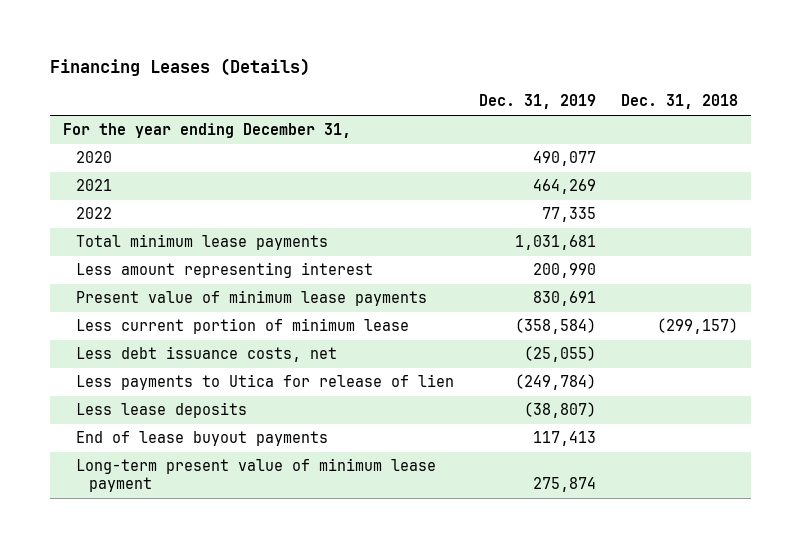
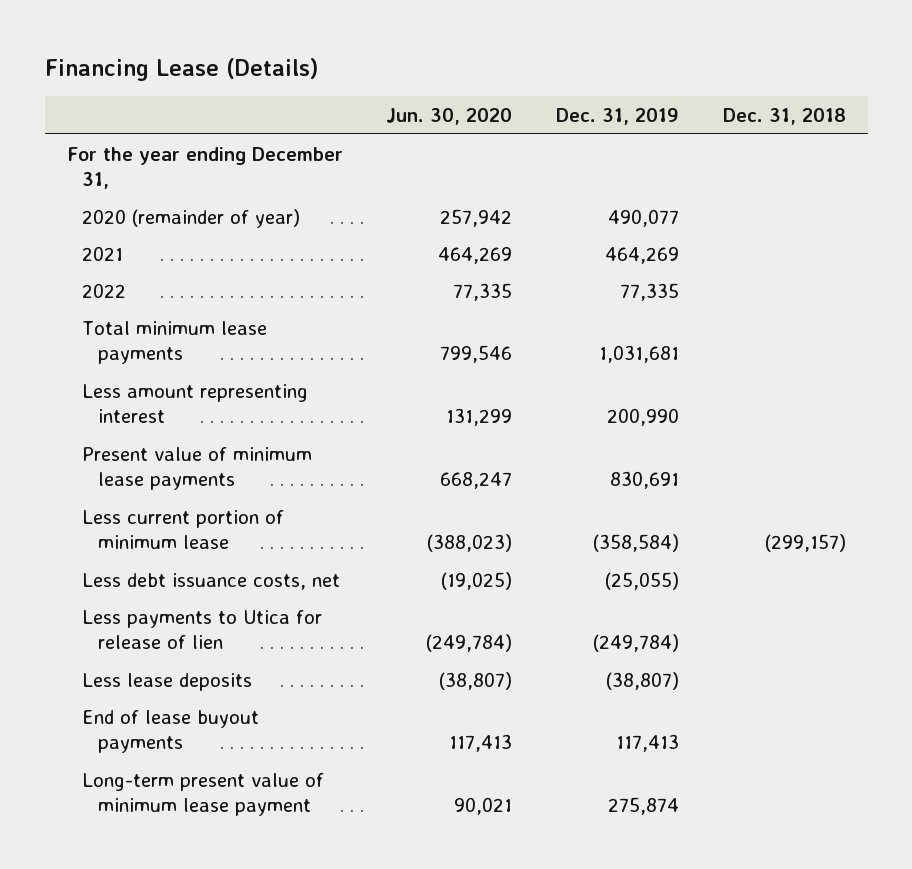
- Financing Leases (Details)
+ Financing Lease (Details)
- | Dec. 31, 2019 | Dec. 31, 2018
+ | Jun. 30, 2020 | Dec. 31, 2019 | Dec. 31, 2018
- 2020 | 490,077 |
+ 2020 (remainder of year) | 257,942 | 490,077 |

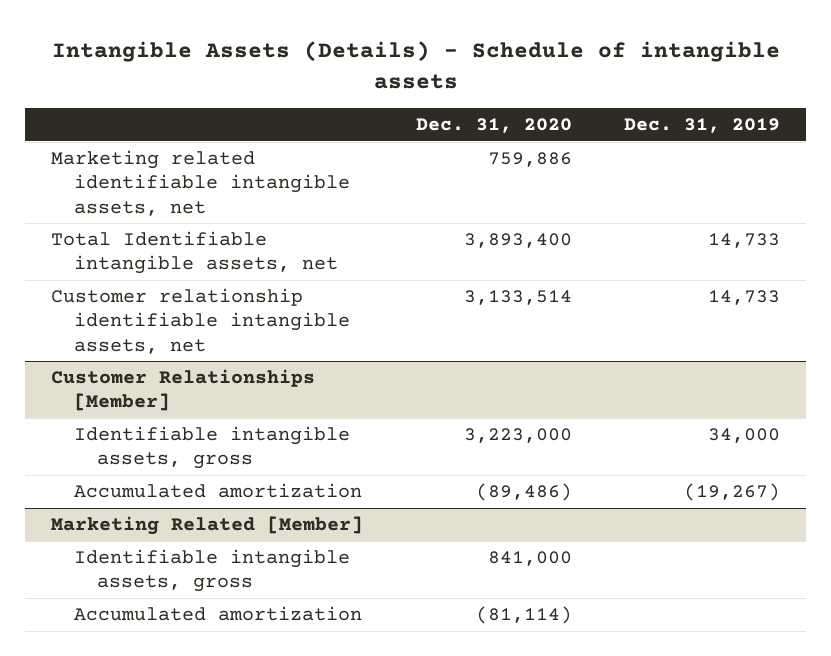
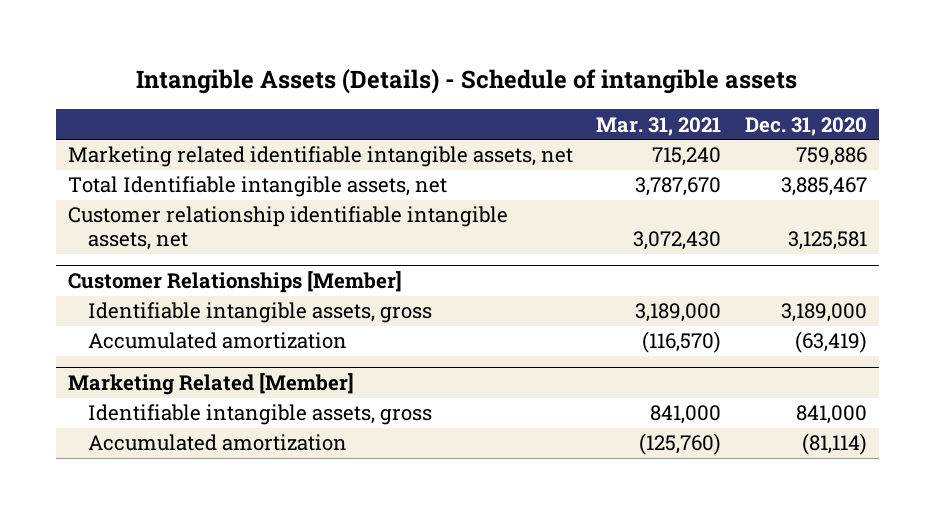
- | Dec. 31, 2020 | Dec. 31, 2019
+ | Mar. 31, 2021 | Dec. 31, 2020
- Total Identifiable intangible assets, net | 3,893,400 | 14,733
- Customer relationship identifiable intangible assets, net | 3,133,514 | 14,733
+ Total Identifiable intangible assets, net | 3,787,670 | 3,885,467
+ Customer relationship identifiable intangible assets, net | 3,072,430 | 3,125,581
@ Customer Relationships [Member]
- Identifiable intangible assets, gross | 3,223,000 | 34,000
- Accumulated amortization | (89,486) | (19,267)
+ Identifiable intangible assets, gross | 3,189,000 | 3,189,000
+ Accumulated amortization | (116,570) | (63,419)

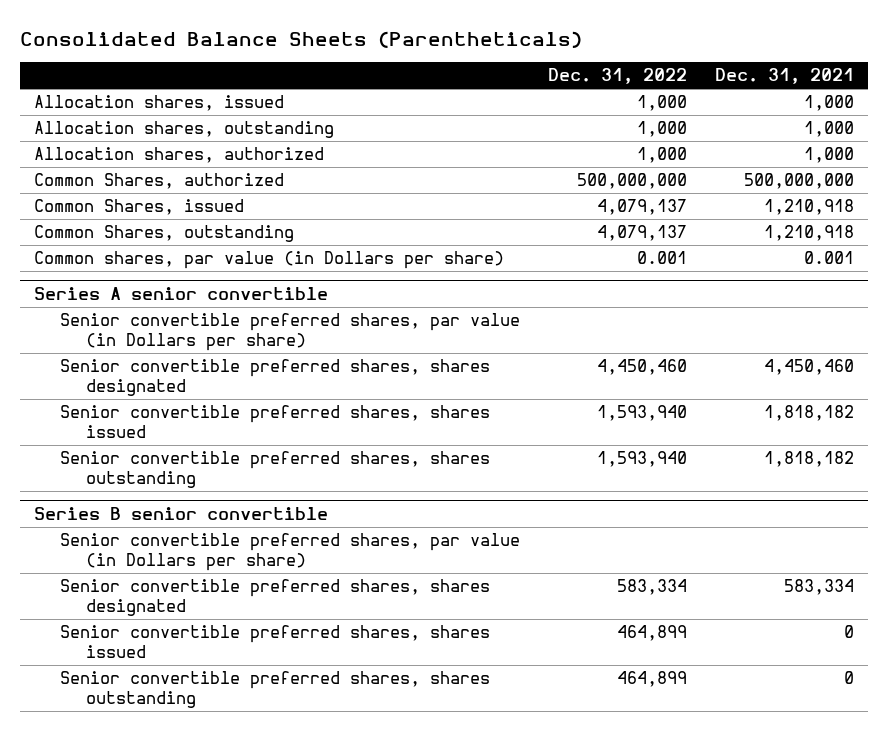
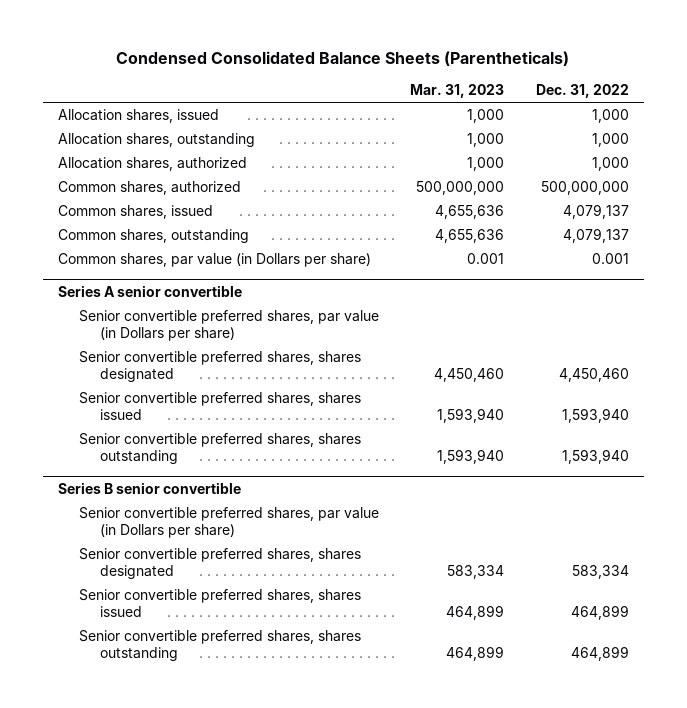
- Consolidated Balance Sheets (Parentheticals)
+ Condensed Consolidated Balance Sheets (Parentheticals)
- | Dec. 31, 2022 | Dec. 31, 2021
+ | Mar. 31, 2023 | Dec. 31, 2022
- Common Shares, authorized | 500,000,000 | 500,000,000
- Common Shares, issued | 4,079,137 | 1,210,918
- Common Shares, outstanding | 4,079,137 | 1,210,918
+ Common shares, authorized | 500,000,000 | 500,000,000
+ Common shares, issued | 4,655,636 | 4,079,137
+ Common shares, outstanding | 4,655,636 | 4,079,137

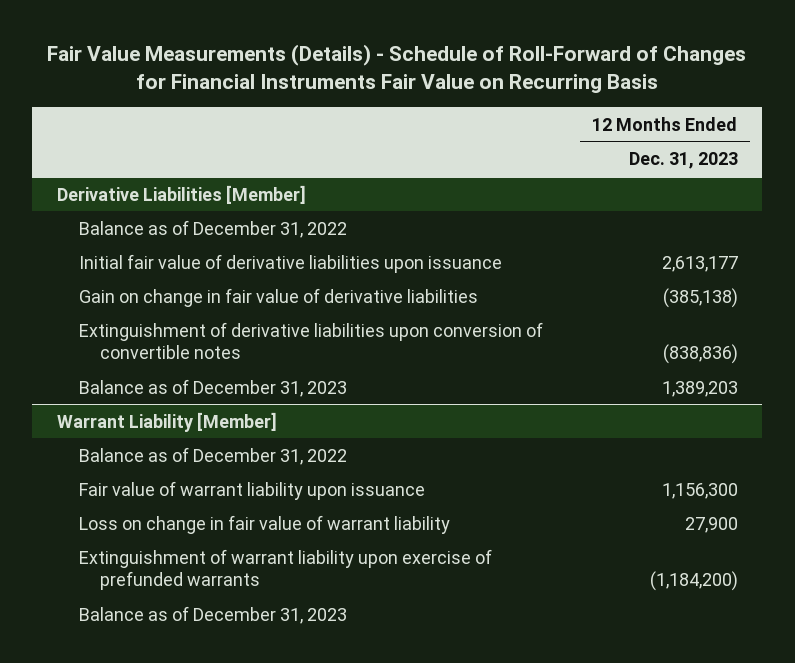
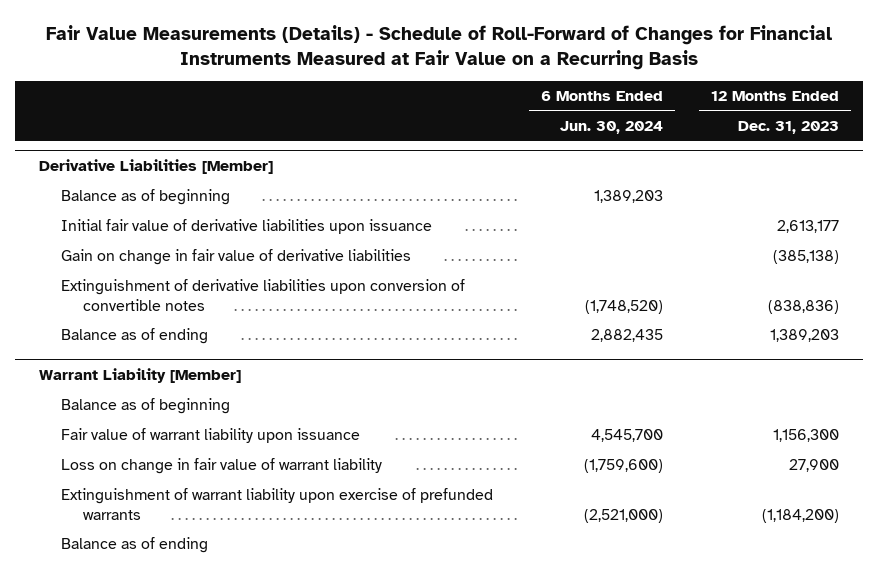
- Fair Value Measurements (Details) - Schedule of Roll-Forward of Changes for Financial Instruments Fair Value on Recurring Basis
+ Fair Value Measurements (Details) - Schedule of Roll-Forward of Changes for Financial Instruments Measured at Fair Value on a Recurring Basis
- | 12 Months Ended Dec. 31, 2023
+ | 6 Months Ended Jun. 30, 2024 | 12 Months Ended Dec. 31, 2023
@ Derivative Liabilities [Member]
- Balance as of December 31, 2022
+ Balance as of beginning | 1,389,203 |
- Balance as of December 31, 2023 | 1,389,203
+ Balance as of ending | 2,882,435 | 1,389,203
@ Warrant Liability [Member]
- Balance as of December 31, 2022
+ Balance as of beginning
- Balance as of December 31, 2023
+ Balance as of ending

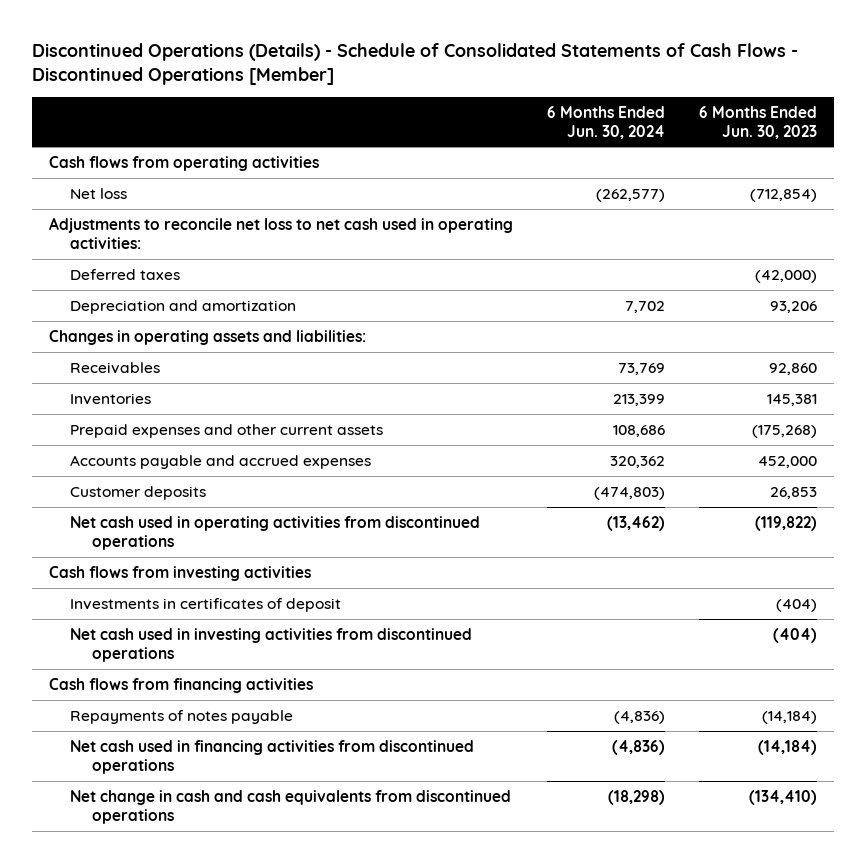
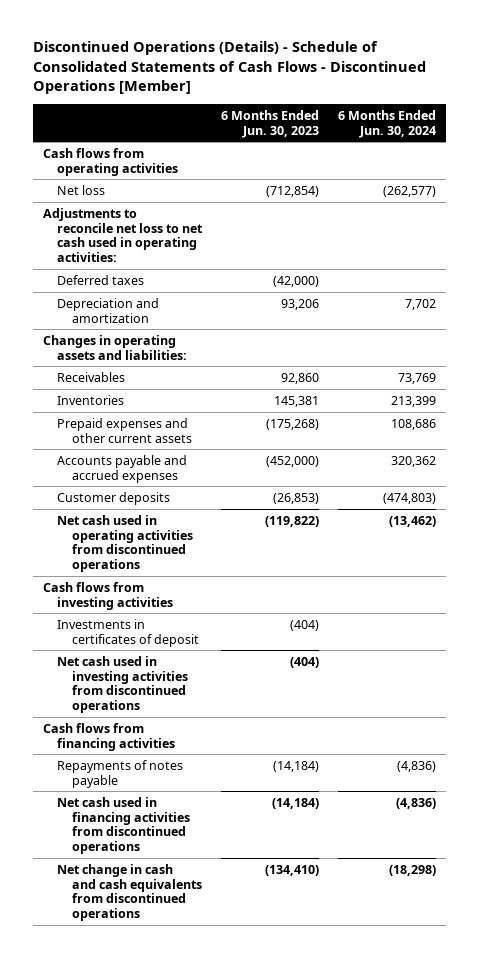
- | 6 Months Ended Jun. 30, 2024 | 6 Months Ended Jun. 30, 2023
+ | 6 Months Ended Jun. 30, 2023 | 6 Months Ended Jun. 30, 2024
- Accounts payable and accrued expenses | 320,362 | 452,000
- Customer deposits | (474,803) | 26,853
+ Accounts payable and accrued expenses | (452,000) | 320,362
+ Customer deposits | (26,853) | (474,803)

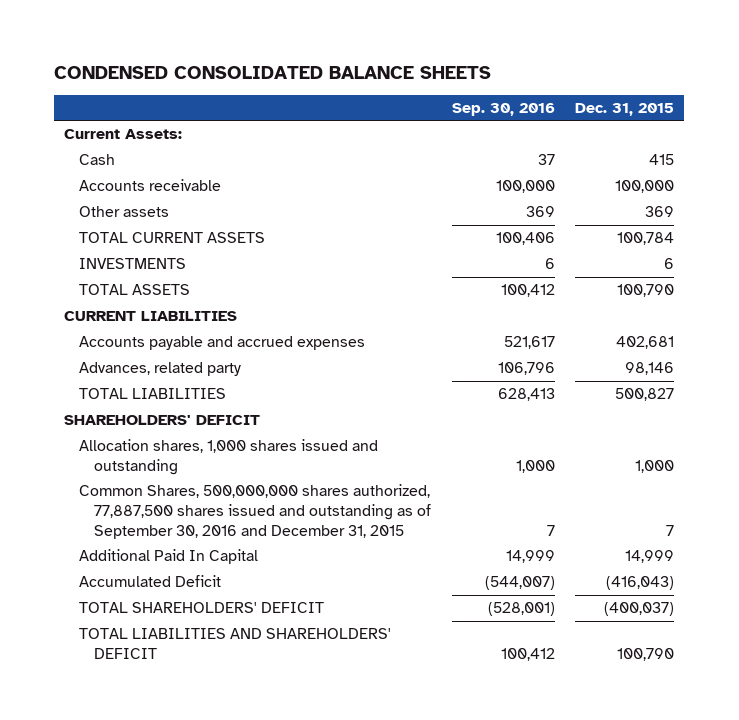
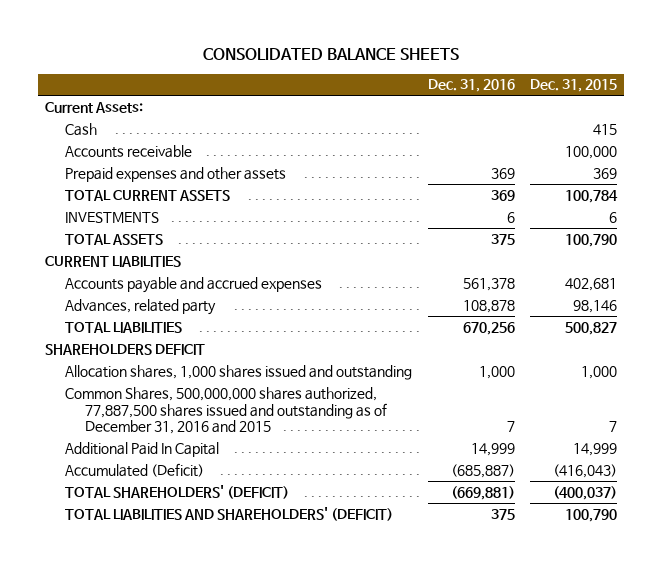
- CONDENSED CONSOLIDATED BALANCE SHEETS
+ CONSOLIDATED BALANCE SHEETS
- | Sep. 30, 2016 | Dec. 31, 2015
+ | Dec. 31, 2016 | Dec. 31, 2015
- Other assets | 369 | 369
+ Prepaid expenses and other assets | 369 | 369
- SHAREHOLDERS' DEFICIT
+ SHAREHOLDERS DEFICIT
- Common Shares, 500,000,000 shares authorized, 77,887,500 shares issued and outstanding as of September 30, 2016 and December 31, 2015 | 7 | 7
+ Common Shares, 500,000,000 shares authorized, 77,887,500 shares issued and outstanding as of December 31, 2016 and 2015 | 7 | 7
- Accumulated Deficit | (544,007) | (416,043)
- TOTAL SHAREHOLDERS' DEFICIT | (528,001) | (400,037)
- TOTAL LIABILITIES AND SHAREHOLDERS' DEFICIT | 100,412 | 100,790
+ Accumulated (Deficit) | (685,887) | (416,043)
+ TOTAL SHAREHOLDERS' (DEFICIT) | (669,881) | (400,037)
+ TOTAL LIABILITIES AND SHAREHOLDERS' (DEFICIT) | 375 | 100,790

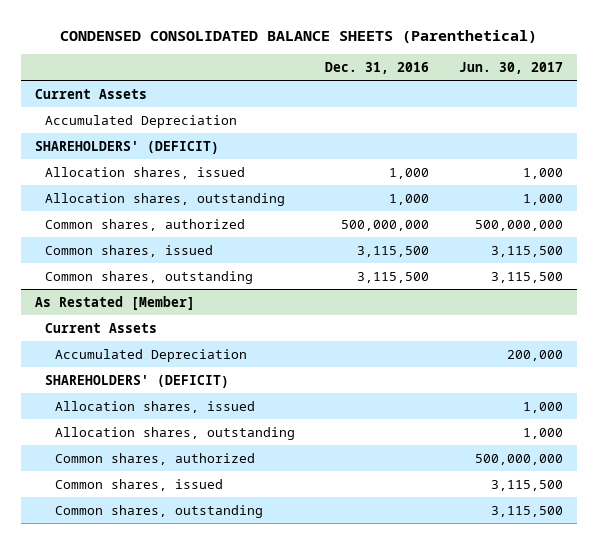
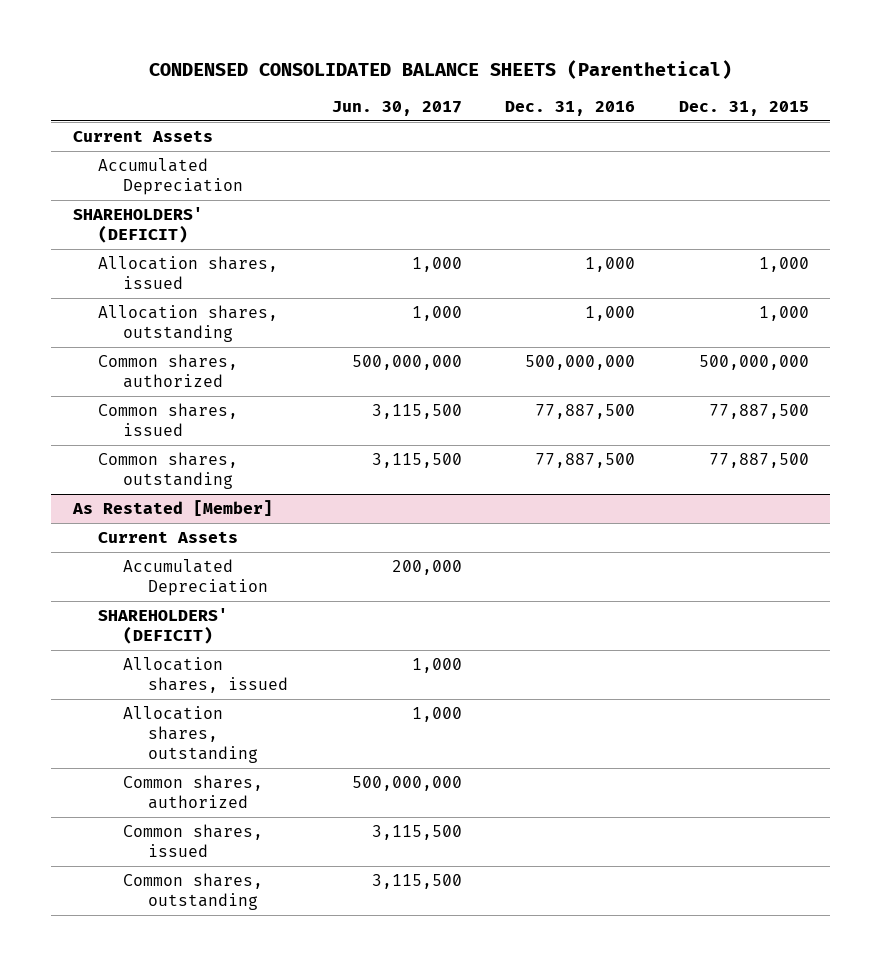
- | Dec. 31, 2016 | Jun. 30, 2017
+ | Jun. 30, 2017 | Dec. 31, 2016 | Dec. 31, 2015
- Common shares, issued | 3,115,500 | 3,115,500
- Common shares, outstanding | 3,115,500 | 3,115,500
+ Common shares, issued | 3,115,500 | 77,887,500 | 77,887,500
+ Common shares, outstanding | 3,115,500 | 77,887,500 | 77,887,500

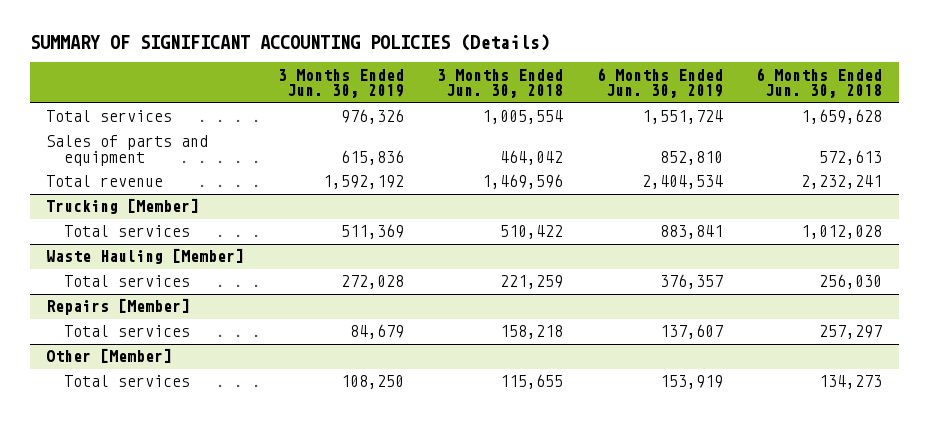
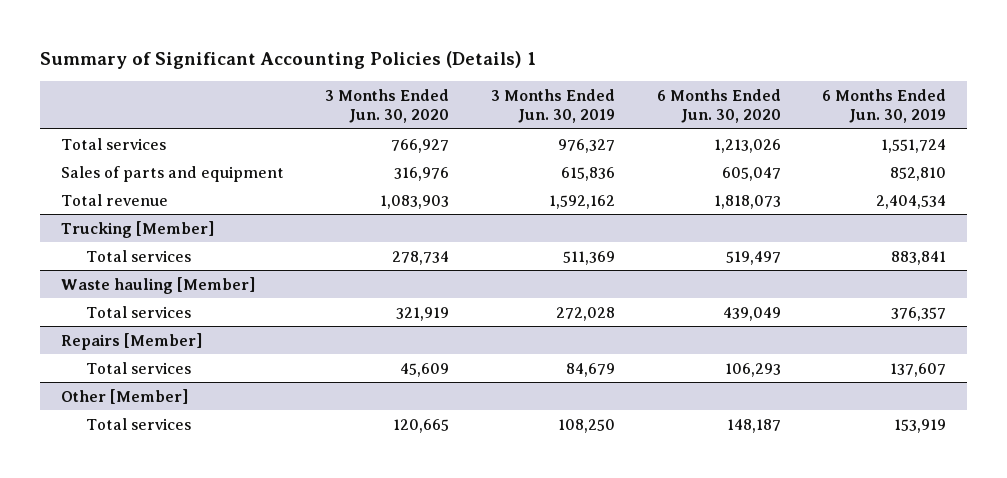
- SUMMARY OF SIGNIFICANT ACCOUNTING POLICIES (Details)
+ Summary of Significant Accounting Policies (Details) 1
- | 3 Months Ended Jun. 30, 2019 | 3 Months Ended Jun. 30, 2018 | 6 Months Ended Jun. 30, 2019 | 6 Months Ended Jun. 30, 2018
+ | 3 Months Ended Jun. 30, 2020 | 3 Months Ended Jun. 30, 2019 | 6 Months Ended Jun. 30, 2020 | 6 Months Ended Jun. 30, 2019
- Total services | 976,326 | 1,005,554 | 1,551,724 | 1,659,628
+ Total services | 766,927 | 976,327 | 1,213,026 | 1,551,724
- Total revenue | 1,592,192 | 1,469,596 | 2,404,534 | 2,232,241
+ Total revenue | 1,083,903 | 1,592,162 | 1,818,073 | 2,404,534
- Waste Hauling [Member]
+ Waste hauling [Member]

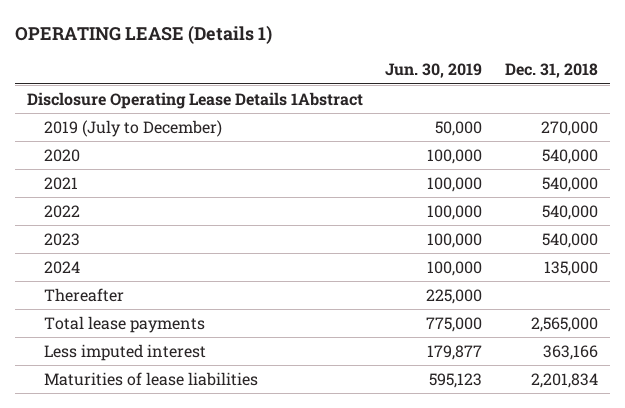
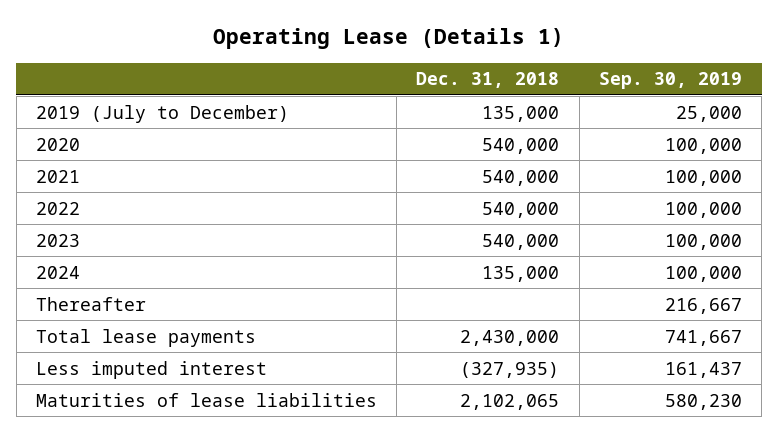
- OPERATING LEASE (Details 1)
+ Operating Lease (Details 1)
- | Jun. 30, 2019 | Dec. 31, 2018
+ | Dec. 31, 2018 | Sep. 30, 2019
- Disclosure Operating Lease Details 1Abstract
- 2019 (July to December) | 50,000 | 270,000
+ 2019 (July to December) | 135,000 | 25,000
- Total lease payments | 775,000 | 2,565,000
- Less imputed interest | 179,877 | 363,166
- Maturities of lease liabilities | 595,123 | 2,201,834
+ Total lease payments | 2,430,000 | 741,667
+ Less imputed interest | (327,935) | 161,437
+ Maturities of lease liabilities | 2,102,065 | 580,230

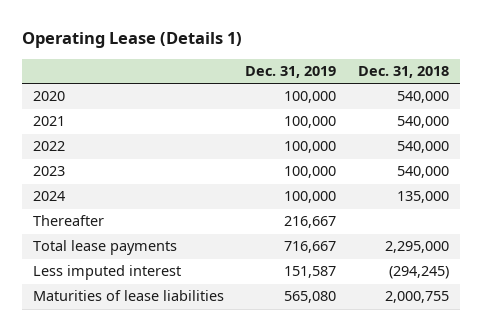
- | Dec. 31, 2018 | Sep. 30, 2019
+ | Dec. 31, 2019 | Dec. 31, 2018
- 2019 (July to December) | 135,000 | 25,000
- Total lease payments | 2,430,000 | 741,667
- Less imputed interest | (327,935) | 161,437
- Maturities of lease liabilities | 2,102,065 | 580,230
+ Total lease payments | 716,667 | 2,295,000
+ Less imputed interest | 151,587 | (294,245)
+ Maturities of lease liabilities | 565,080 | 2,000,755

